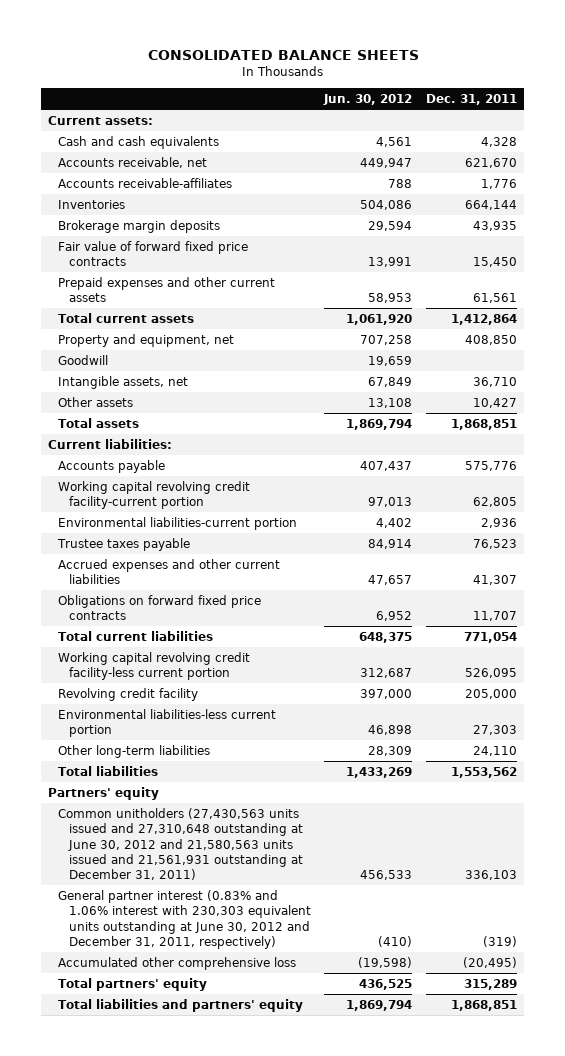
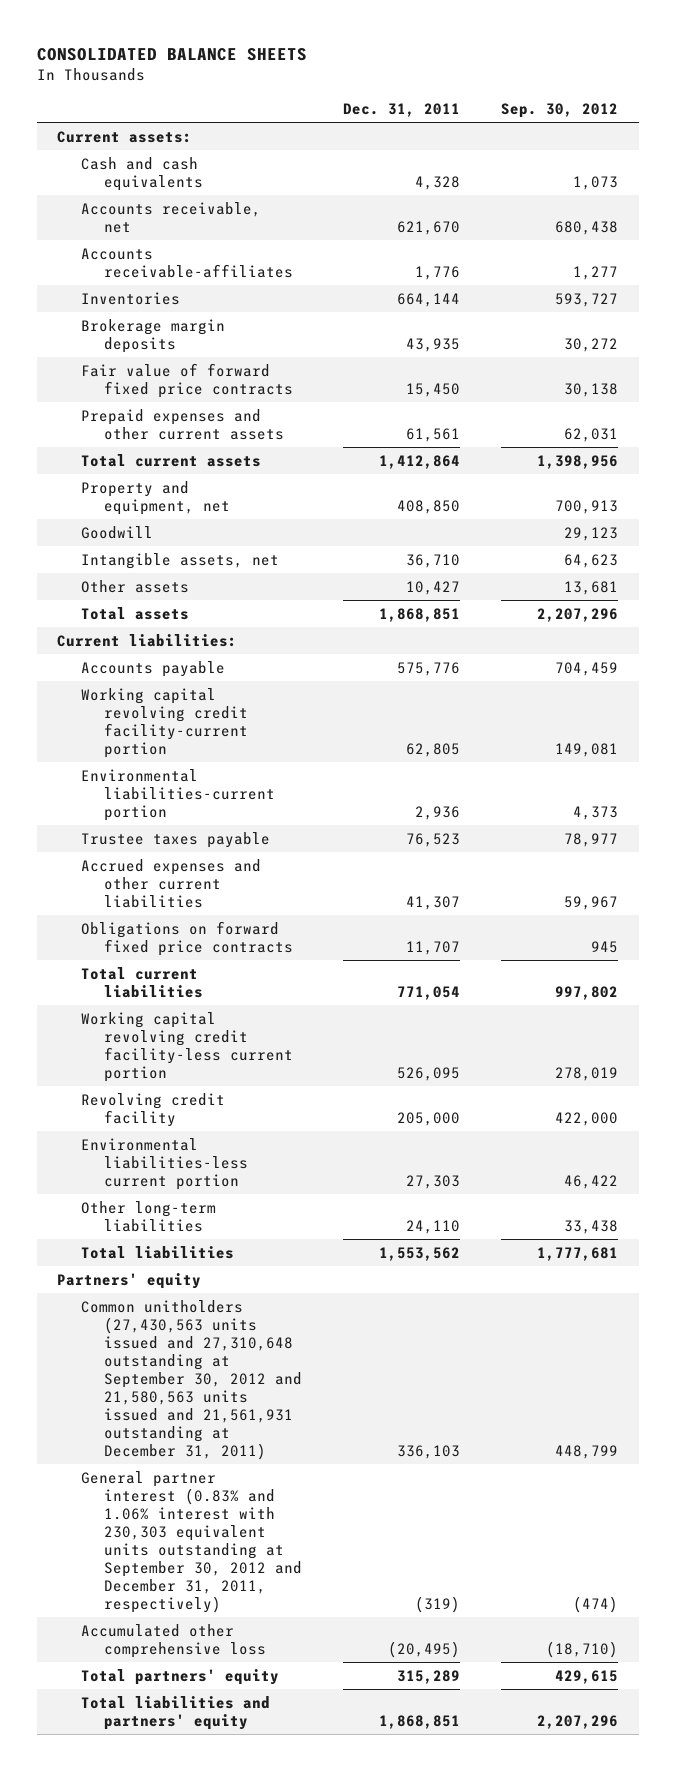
- | Jun. 30, 2012 | Dec. 31, 2011
+ | Dec. 31, 2011 | Sep. 30, 2012
- Common unitholders (27,430,563 units issued and 27,310,648 outstanding at June 30, 2012 and 21,580,563 units issued and 21,561,931 outstanding at December 31, 2011) | 456,533 | 336,103
- General partner interest (0.83% and 1.06% interest with 230,303 equivalent units outstanding at June 30, 2012 and December 31, 2011, respectively) | (410) | (319)
+ Common unitholders (27,430,563 units issued and 27,310,648 outstanding at September 30, 2012 and 21,580,563 units issued and 21,561,931 outstanding at December 31, 2011) | 336,103 | 448,799
+ General partner interest (0.83% and 1.06% interest with 230,303 equivalent units outstanding at September 30, 2012 and December 31, 2011, respectively) | (319) | (474)

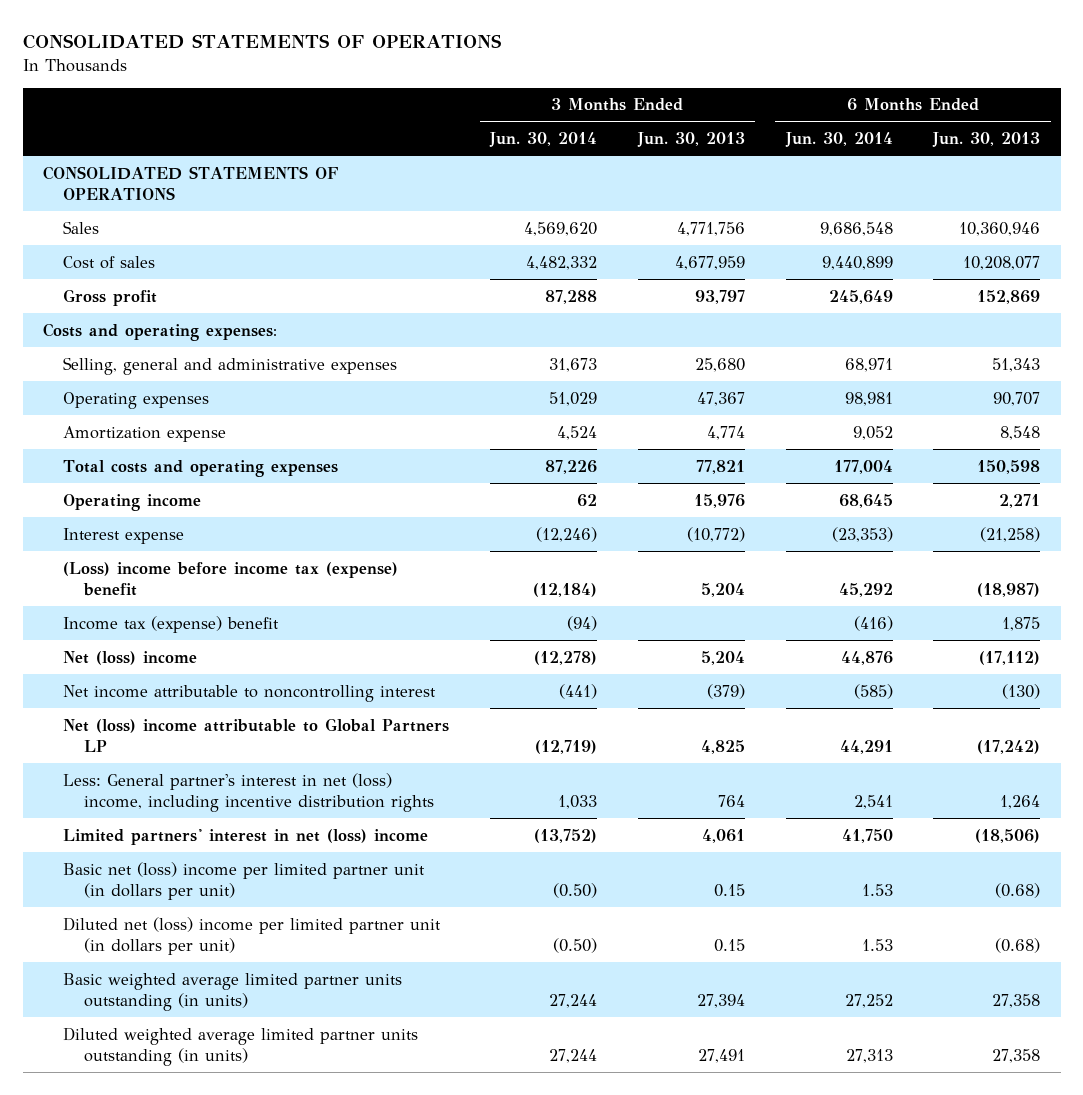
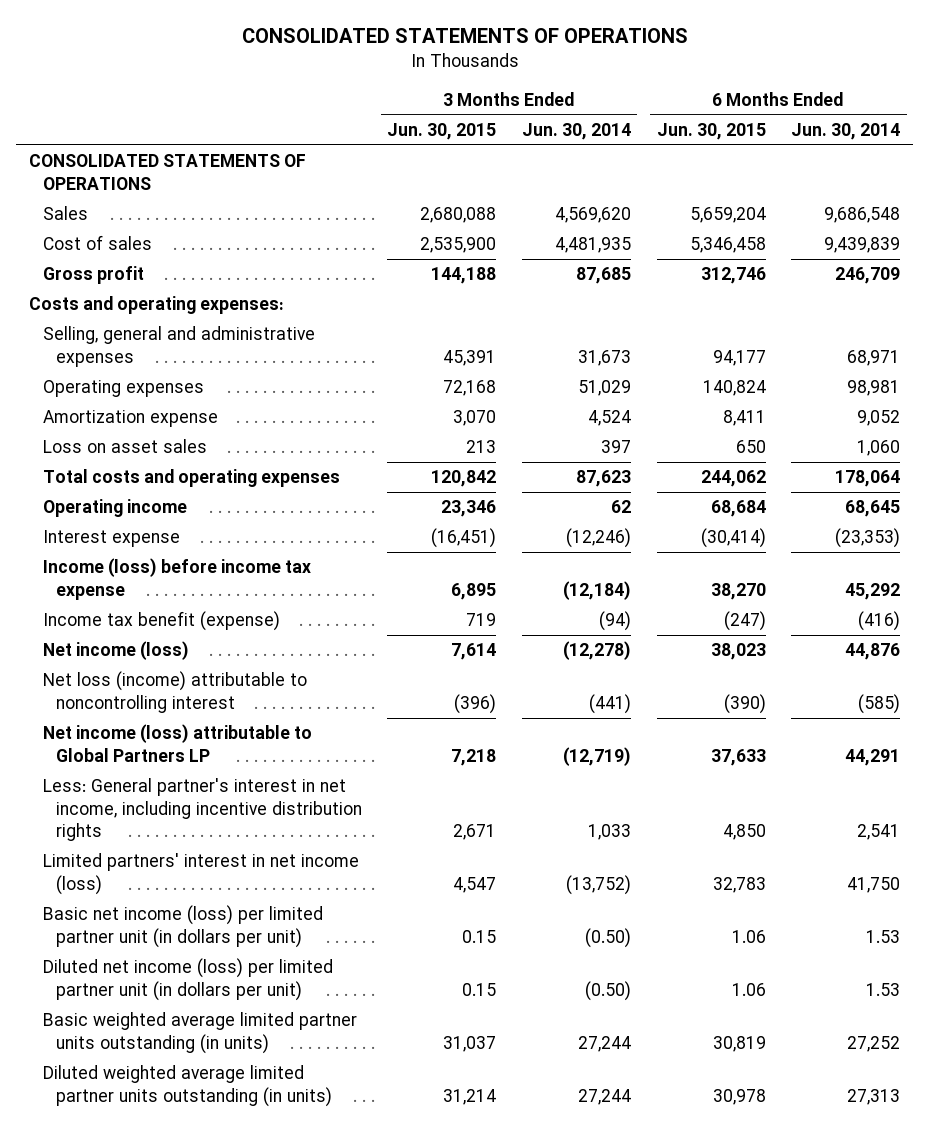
- | 3 Months Ended Jun. 30, 2014 | 3 Months Ended Jun. 30, 2013 | 6 Months Ended Jun. 30, 2014 | 6 Months Ended Jun. 30, 2013
+ | 3 Months Ended Jun. 30, 2015 | 3 Months Ended Jun. 30, 2014 | 6 Months Ended Jun. 30, 2015 | 6 Months Ended Jun. 30, 2014
- Cost of sales | 4,482,332 | 4,677,959 | 9,440,899 | 10,208,077
- Gross profit | 87,288 | 93,797 | 245,649 | 152,869
+ Cost of sales | 2,535,900 | 4,481,935 | 5,346,458 | 9,439,839
+ Gross profit | 144,188 | 87,685 | 312,746 | 246,709
- Total costs and operating expenses | 87,226 | 77,821 | 177,004 | 150,598
+ Loss on asset sales | 213 | 397 | 650 | 1,060
+ Total costs and operating expenses | 120,842 | 87,623 | 244,062 | 178,064
- (Loss) income before income tax (expense) benefit | (12,184) | 5,204 | 45,292 | (18,987)
- Income tax (expense) benefit | (94) | | (416) | 1,875
- Net (loss) income | (12,278) | 5,204 | 44,876 | (17,112)
- Net income attributable to noncontrolling interest | (441) | (379) | (585) | (130)
- Net (loss) income attributable to Global Partners LP | (12,719) | 4,825 | 44,291 | (17,242)
- Less: General partner's interest in net (loss) income, including incentive distribution rights | 1,033 | 764 | 2,541 | 1,264
- Limited partners' interest in net (loss) income | (13,752) | 4,061 | 41,750 | (18,506)
- Basic net (loss) income per limited partner unit (in dollars per unit) | (0.50) | 0.15 | 1.53 | (0.68)
- Diluted net (loss) income per limited partner unit (in dollars per unit) | (0.50) | 0.15 | 1.53 | (0.68)
+ Income (loss) before income tax expense | 6,895 | (12,184) | 38,270 | 45,292
+ Income tax benefit (expense) | 719 | (94) | (247) | (416)
+ Net income (loss) | 7,614 | (12,278) | 38,023 | 44,876
+ Net loss (income) attributable to noncontrolling interest | (396) | (441) | (390) | (585)
+ Net income (loss) attributable to Global Partners LP | 7,218 | (12,719) | 37,633 | 44,291
+ Less: General partner's interest in net income, including incentive distribution rights | 2,671 | 1,033 | 4,850 | 2,541
+ Limited partners' interest in net income (loss) | 4,547 | (13,752) | 32,783 | 41,750
+ Basic net income (loss) per limited partner unit (in dollars per unit) | 0.15 | (0.50) | 1.06 | 1.53
+ Diluted net income (loss) per limited partner unit (in dollars per unit) | 0.15 | (0.50) | 1.06 | 1.53

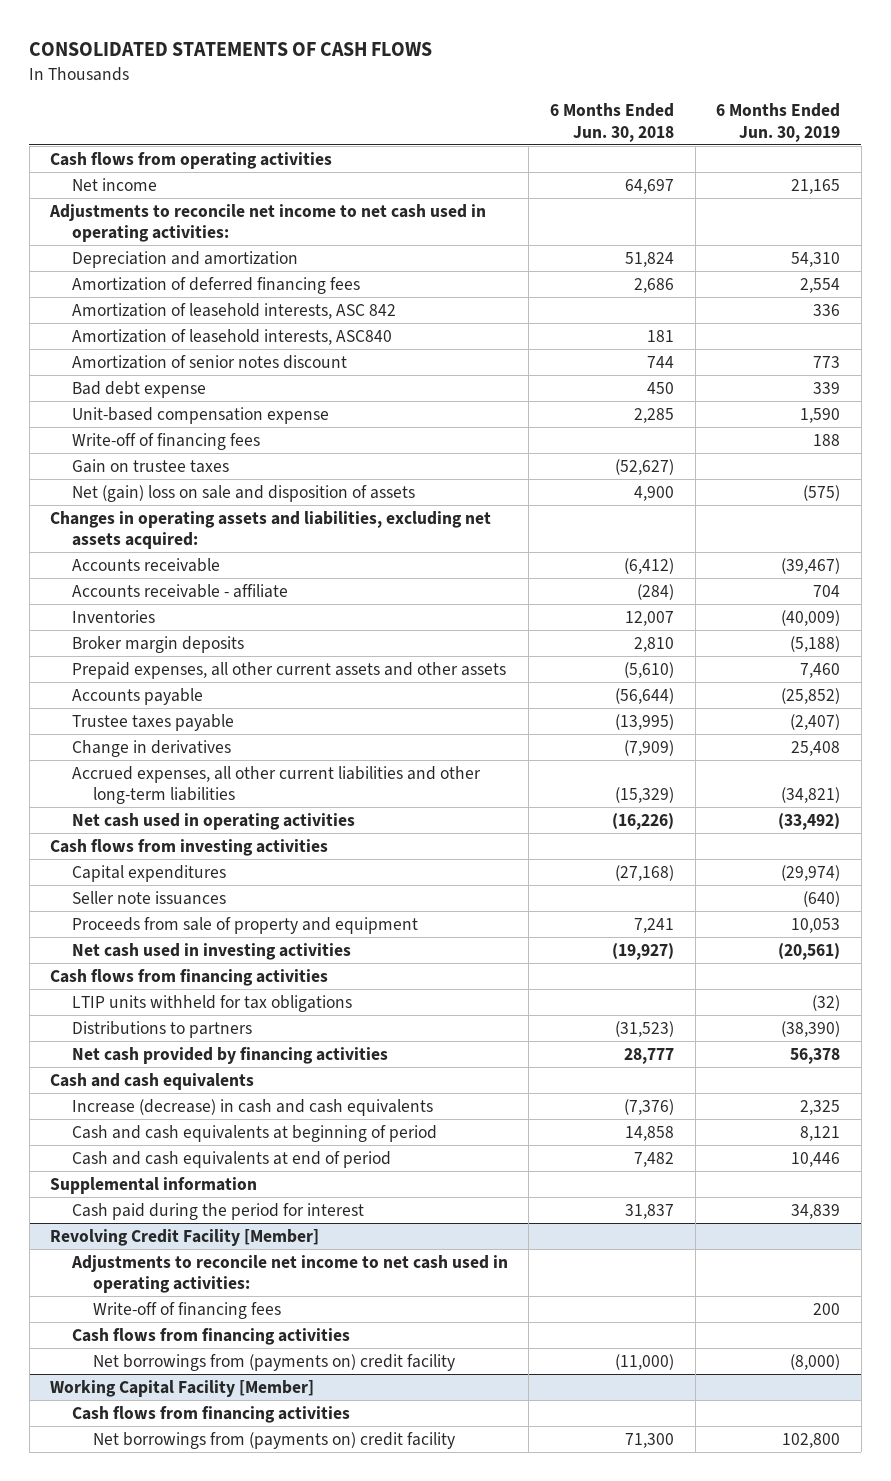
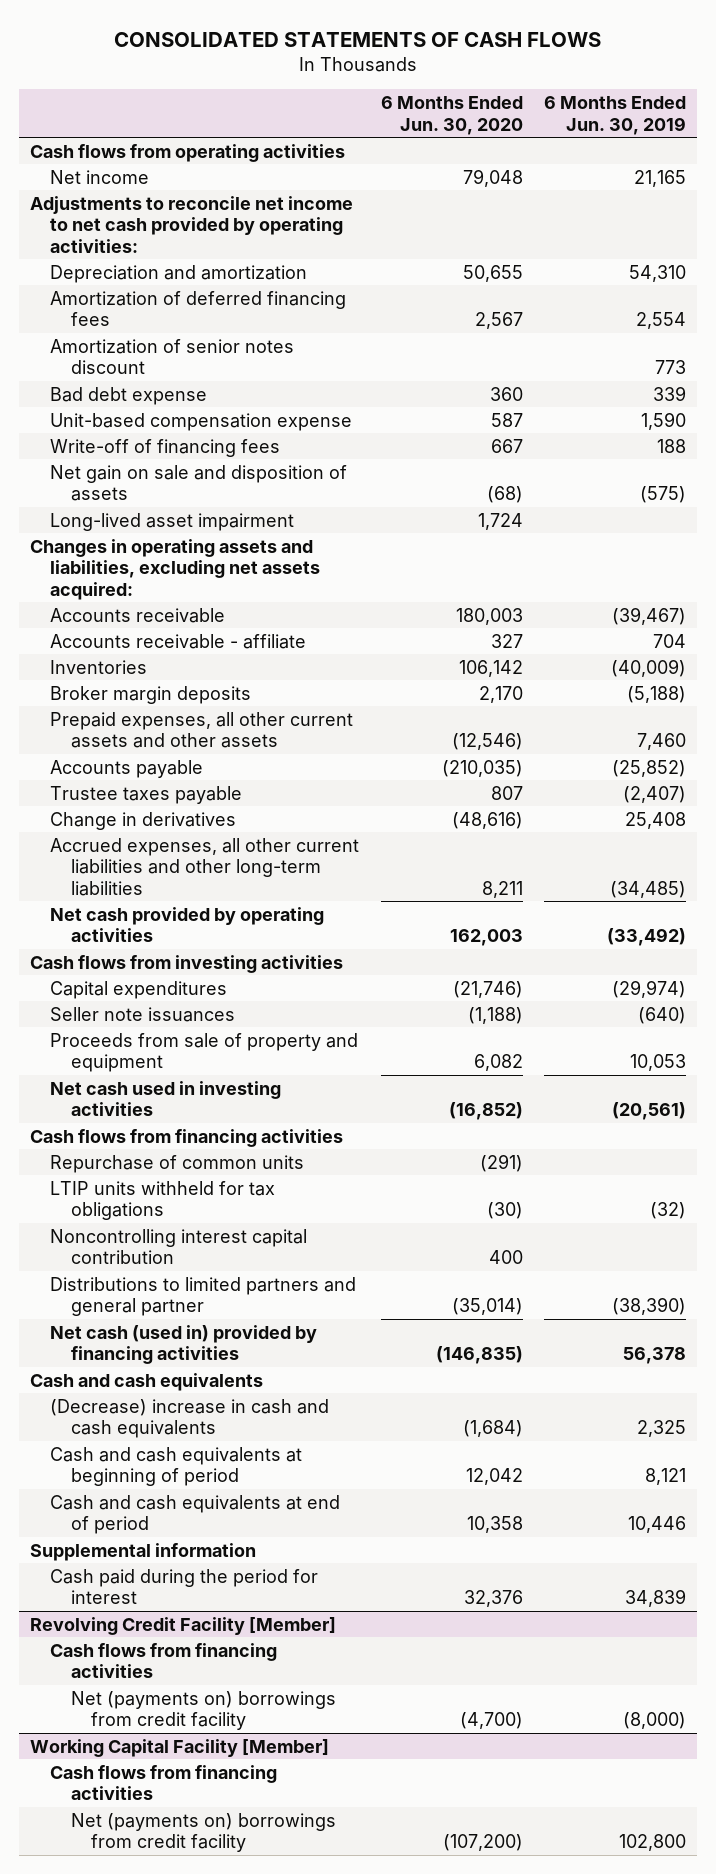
- | 6 Months Ended Jun. 30, 2018 | 6 Months Ended Jun. 30, 2019
+ | 6 Months Ended Jun. 30, 2020 | 6 Months Ended Jun. 30, 2019
- Adjustments to reconcile net income to net cash used in operating activities:
+ Adjustments to reconcile net income to net cash provided by operating activities:
- Amortization of leasehold interests, ASC 842 | | 336
- Amortization of leasehold interests, ASC840 | 181 |
- Gain on trustee taxes | (52,627) |
- Net (gain) loss on sale and disposition of assets | 4,900 | (575)
+ Net gain on sale and disposition of assets | (68) | (575)
+ Long-lived asset impairment | 1,724 |
- Accrued expenses, all other current liabilities and other long-term liabilities | (15,329) | (34,821)
- Net cash used in operating activities | (16,226) | (33,492)
+ Accrued expenses, all other current liabilities and other long-term liabilities | 8,211 | (34,485)
+ Net cash provided by operating activities | 162,003 | (33,492)
+ Repurchase of common units | (291) |
- Distributions to partners | (31,523) | (38,390)
- Net cash provided by financing activities | 28,777 | 56,378
+ Noncontrolling interest capital contribution | 400 |
+ Distributions to limited partners and general partner | (35,014) | (38,390)
+ Net cash (used in) provided by financing activities | (146,835) | 56,378
- Increase (decrease) in cash and cash equivalents | (7,376) | 2,325
+ (Decrease) increase in cash and cash equivalents | (1,684) | 2,325
@ Revolving Credit Facility [Member]
- Adjustments to reconcile net income to net cash used in operating activities:
- Write-off of financing fees | | 200
- Net borrowings from (payments on) credit facility | (11,000) | (8,000)
+ Net (payments on) borrowings from credit facility | (4,700) | (8,000)
@ Working Capital Facility [Member]
- Net borrowings from (payments on) credit facility | 71,300 | 102,800
+ Net (payments on) borrowings from credit facility | (107,200) | 102,800

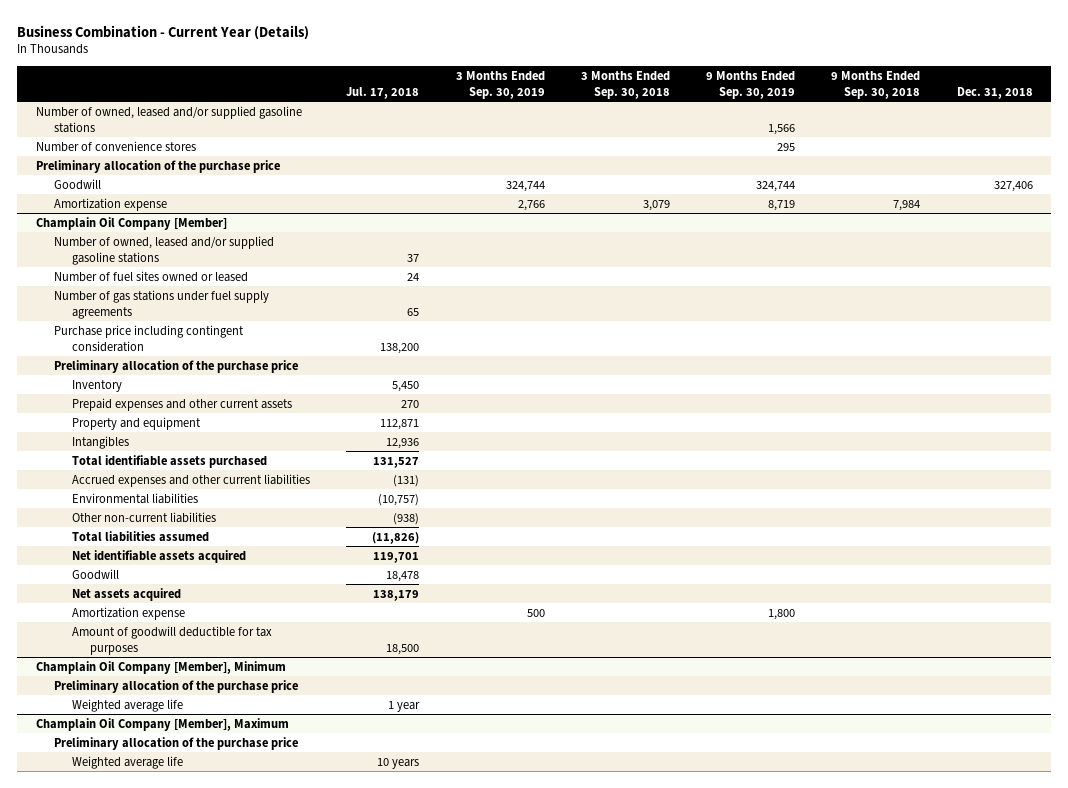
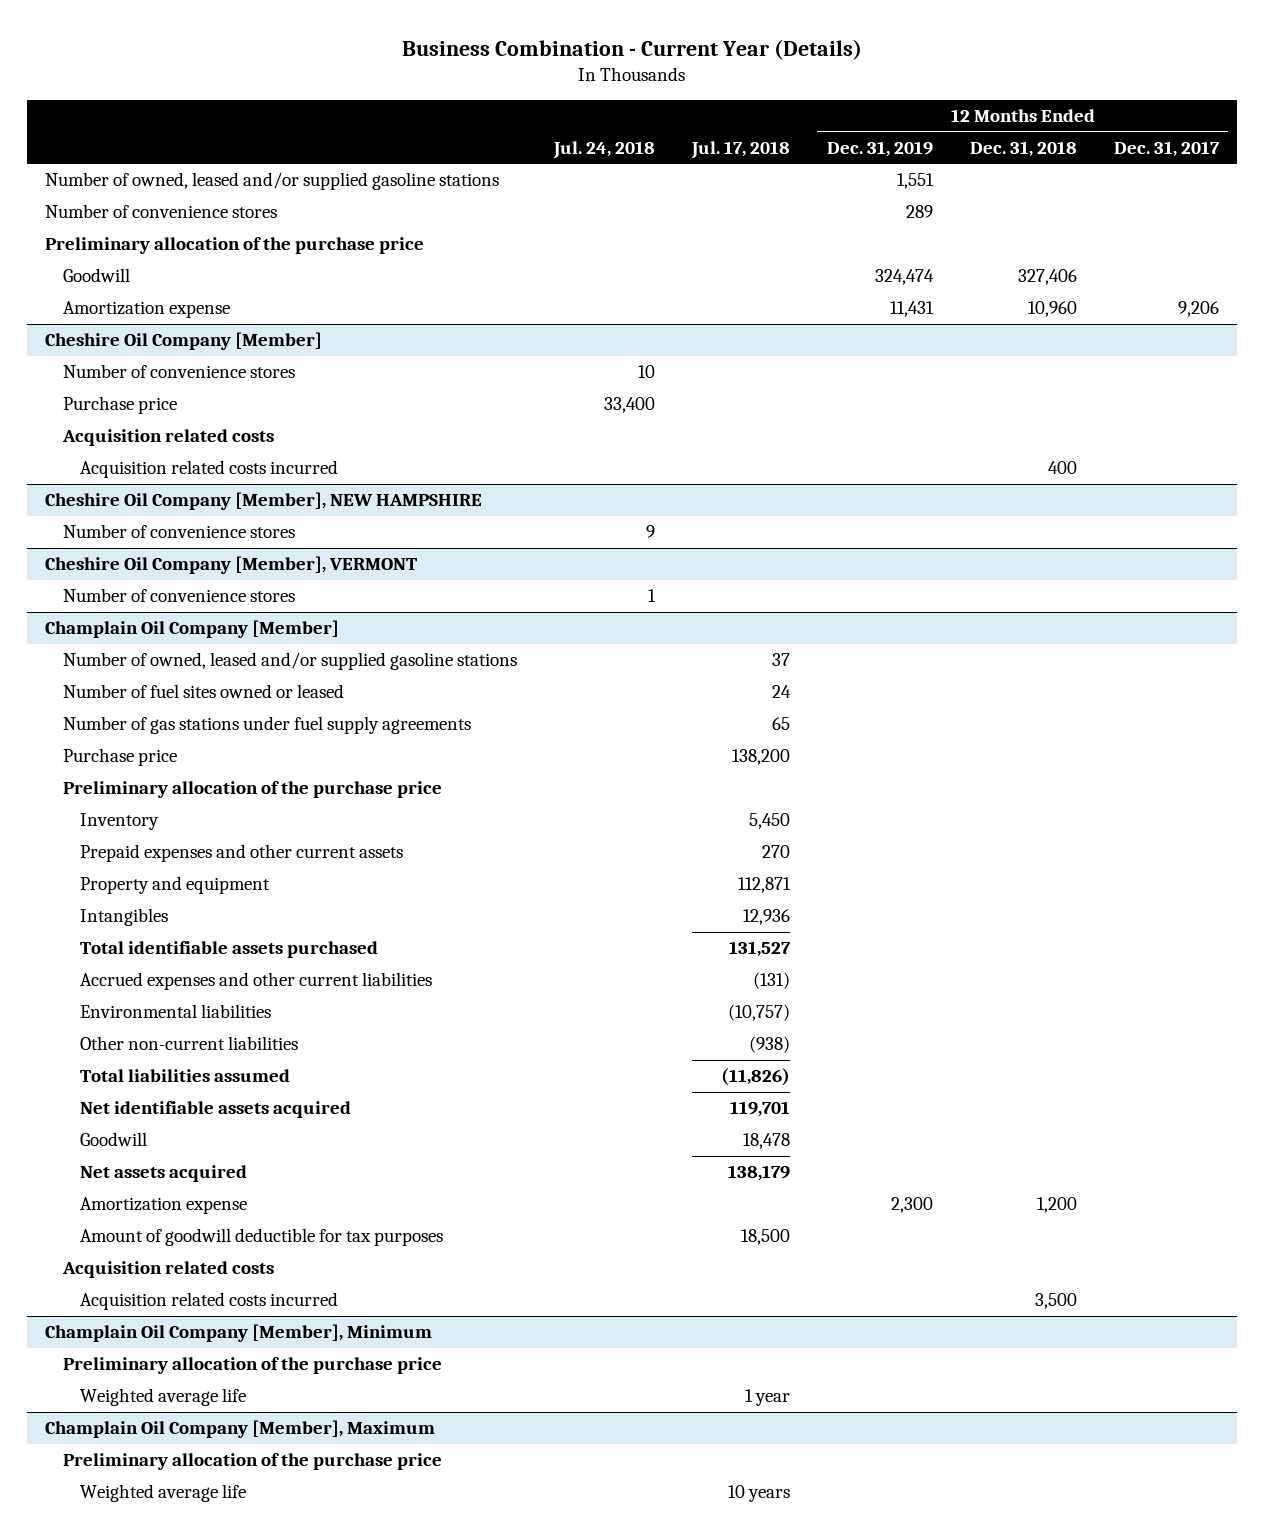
- | Jul. 17, 2018 | 3 Months Ended Sep. 30, 2019 | 3 Months Ended Sep. 30, 2018 | 9 Months Ended Sep. 30, 2019 | 9 Months Ended Sep. 30, 2018 | Dec. 31, 2018
+ | Jul. 24, 2018 | Jul. 17, 2018 | 12 Months Ended Dec. 31, 2019 | 12 Months Ended Dec. 31, 2018 | 12 Months Ended Dec. 31, 2017
+ Cheshire Oil Company [Member]
+ Number of convenience stores | 10 | | | |
+ Purchase price | 33,400 | | | |
+ Acquisition related costs
+ Acquisition related costs incurred | | | | 400 |
+ Cheshire Oil Company [Member], NEW HAMPSHIRE
+ Number of convenience stores | 9 | | | |
+ Cheshire Oil Company [Member], VERMONT
+ Number of convenience stores | 1 | | | |
@ Champlain Oil Company [Member]
- Purchase price including contingent consideration | 138,200 | | | | |
+ Purchase price | | 138,200 | | |
+ Acquisition related costs
+ Acquisition related costs incurred | | | | 3,500 |

